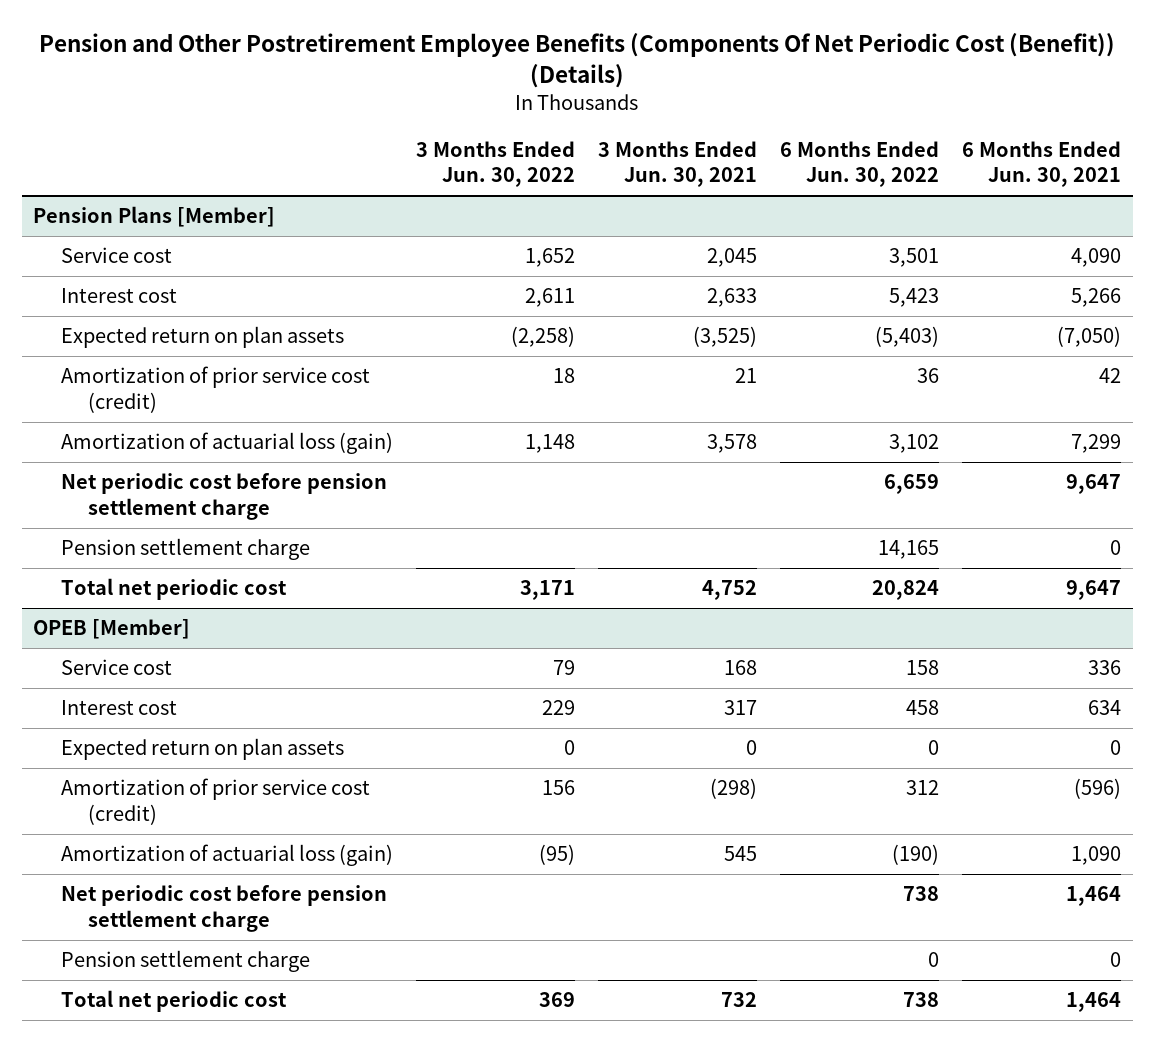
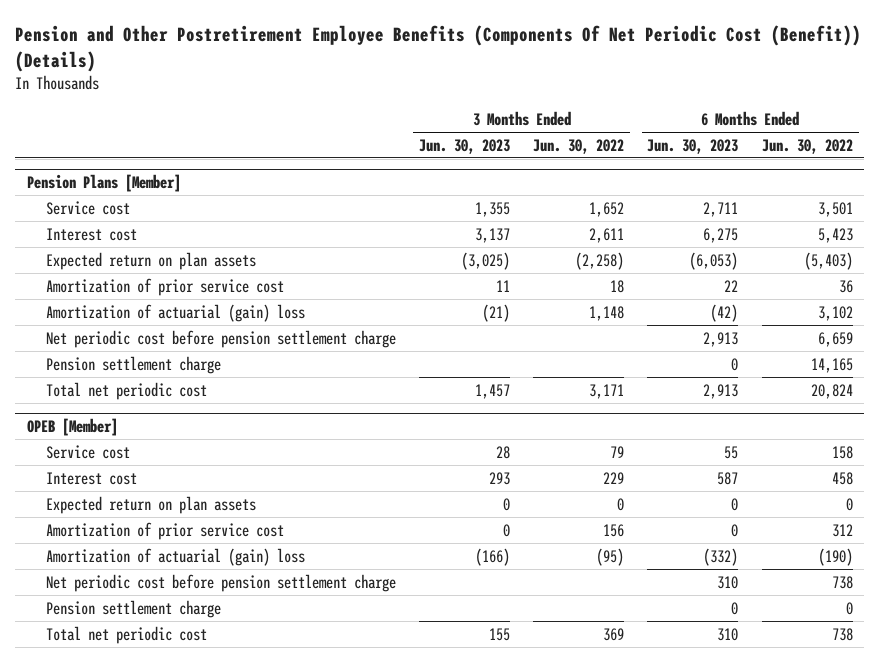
- | 3 Months Ended Jun. 30, 2022 | 3 Months Ended Jun. 30, 2021 | 6 Months Ended Jun. 30, 2022 | 6 Months Ended Jun. 30, 2021
+ | 3 Months Ended Jun. 30, 2023 | 3 Months Ended Jun. 30, 2022 | 6 Months Ended Jun. 30, 2023 | 6 Months Ended Jun. 30, 2022
@ Pension Plans [Member]
- Amortization of prior service cost (credit) | 18 | 21 | 36 | 42
- Amortization of actuarial loss (gain) | 1,148 | 3,578 | 3,102 | 7,299
+ Amortization of prior service cost | 11 | 18 | 22 | 36
+ Amortization of actuarial (gain) loss | (21) | 1,148 | (42) | 3,102
@ OPEB [Member]
- Amortization of prior service cost (credit) | 156 | (298) | 312 | (596)
- Amortization of actuarial loss (gain) | (95) | 545 | (190) | 1,090
+ Amortization of prior service cost | 0 | 156 | 0 | 312
+ Amortization of actuarial (gain) loss | (166) | (95) | (332) | (190)

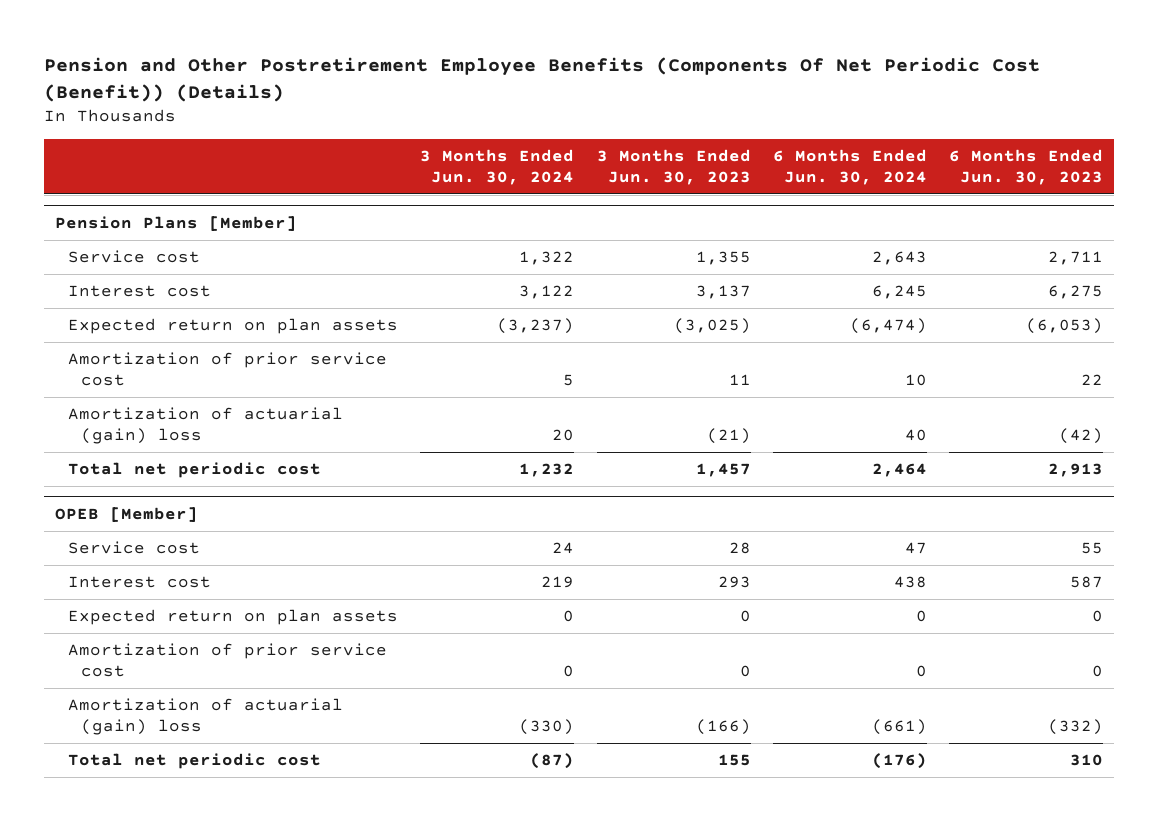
- | 3 Months Ended Jun. 30, 2023 | 3 Months Ended Jun. 30, 2022 | 6 Months Ended Jun. 30, 2023 | 6 Months Ended Jun. 30, 2022
+ | 3 Months Ended Jun. 30, 2024 | 3 Months Ended Jun. 30, 2023 | 6 Months Ended Jun. 30, 2024 | 6 Months Ended Jun. 30, 2023
@ Pension Plans [Member]
- Net periodic cost before pension settlement charge | | | 2,913 | 6,659
- Pension settlement charge | | | 0 | 14,165
@ OPEB [Member]
- Net periodic cost before pension settlement charge | | | 310 | 738
- Pension settlement charge | | | 0 | 0

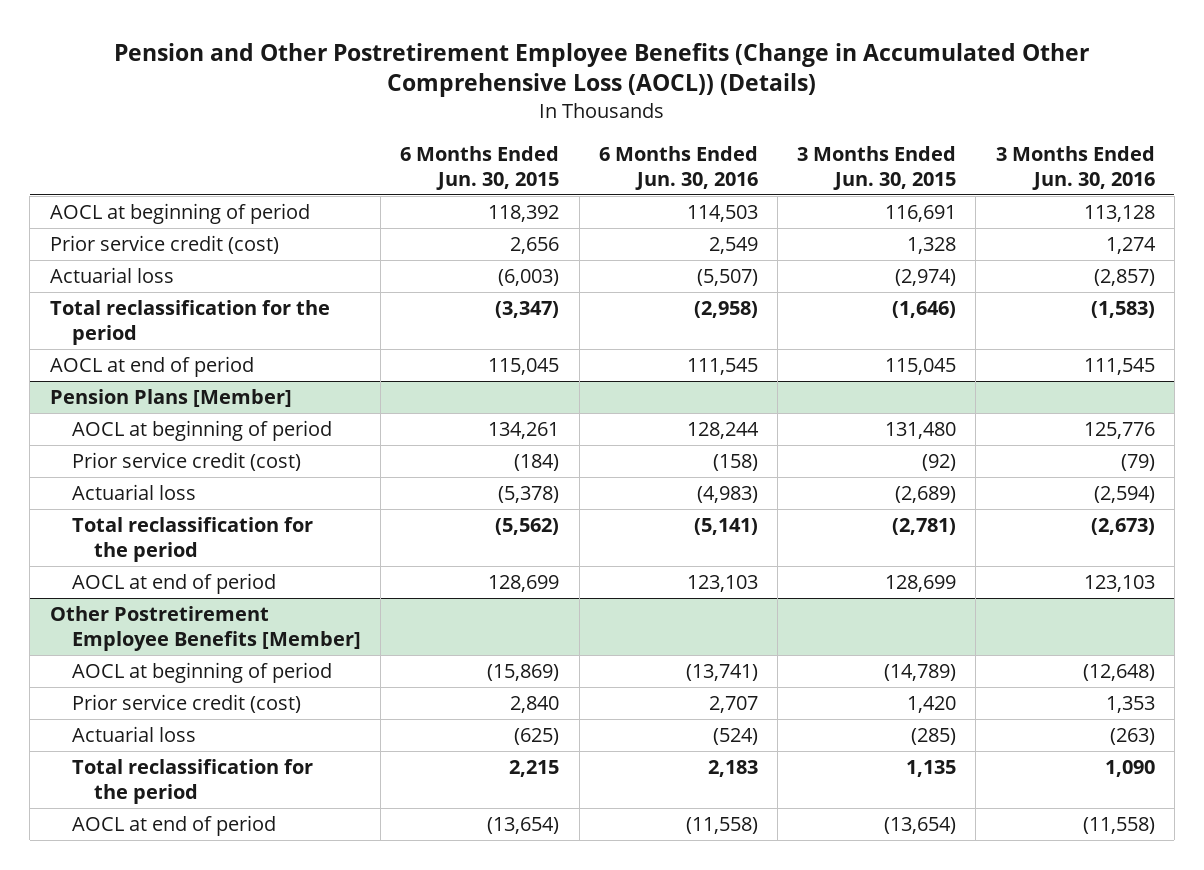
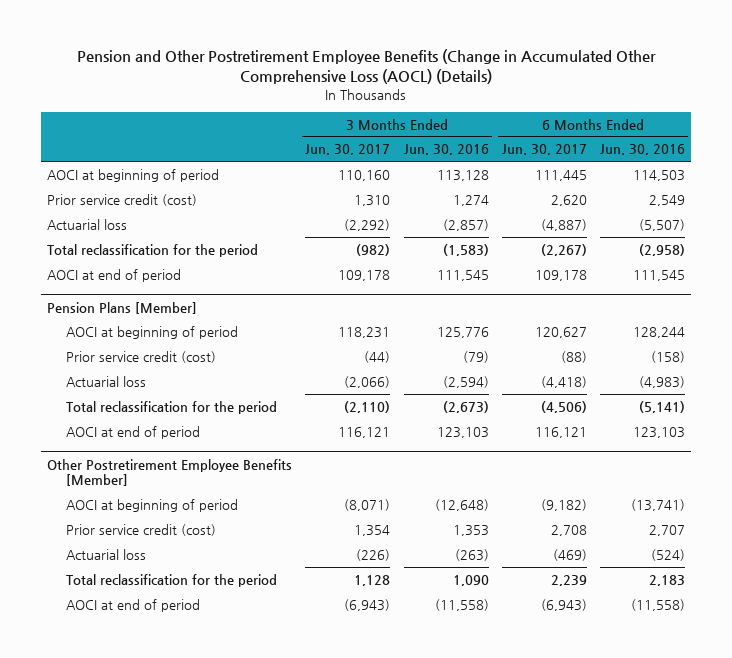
- Pension and Other Postretirement Employee Benefits (Change in Accumulated Other Comprehensive Loss (AOCL)) (Details)
+ Pension and Other Postretirement Employee Benefits (Change in Accumulated Other Comprehensive Loss (AOCL) (Details)
- | 6 Months Ended Jun. 30, 2015 | 6 Months Ended Jun. 30, 2016 | 3 Months Ended Jun. 30, 2015 | 3 Months Ended Jun. 30, 2016
+ | 3 Months Ended Jun. 30, 2017 | 3 Months Ended Jun. 30, 2016 | 6 Months Ended Jun. 30, 2017 | 6 Months Ended Jun. 30, 2016
- AOCL at beginning of period | 118,392 | 114,503 | 116,691 | 113,128
+ AOCI at beginning of period | 110,160 | 113,128 | 111,445 | 114,503
- AOCL at end of period | 115,045 | 111,545 | 115,045 | 111,545
+ AOCI at end of period | 109,178 | 111,545 | 109,178 | 111,545
@ Pension Plans [Member]
- AOCL at beginning of period | 134,261 | 128,244 | 131,480 | 125,776
+ AOCI at beginning of period | 118,231 | 125,776 | 120,627 | 128,244
- AOCL at end of period | 128,699 | 123,103 | 128,699 | 123,103
+ AOCI at end of period | 116,121 | 123,103 | 116,121 | 123,103
@ Other Postretirement Employee Benefits [Member]
- AOCL at beginning of period | (15,869) | (13,741) | (14,789) | (12,648)
+ AOCI at beginning of period | (8,071) | (12,648) | (9,182) | (13,741)
- AOCL at end of period | (13,654) | (11,558) | (13,654) | (11,558)
+ AOCI at end of period | (6,943) | (11,558) | (6,943) | (11,558)

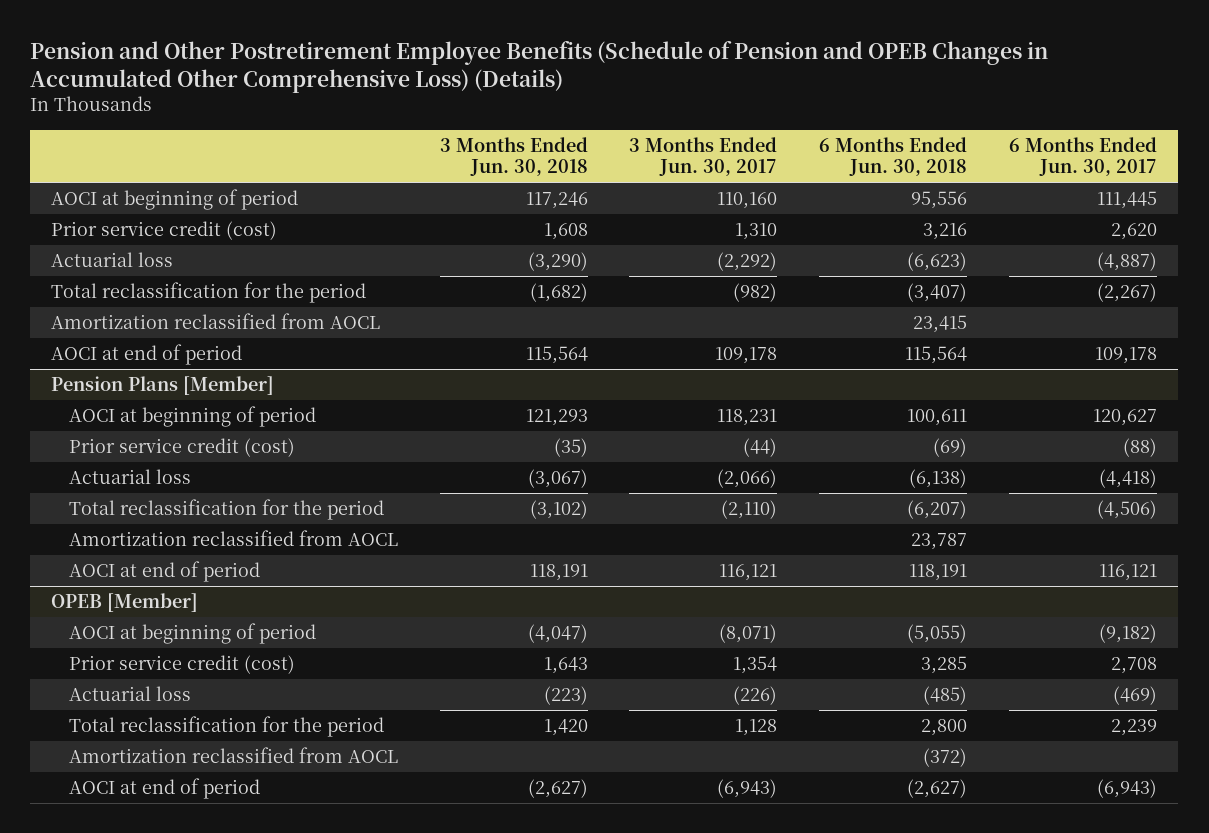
- Pension and Other Postretirement Employee Benefits (Change in Accumulated Other Comprehensive Loss (AOCL) (Details)
+ Pension and Other Postretirement Employee Benefits (Schedule of Pension and OPEB Changes in Accumulated Other Comprehensive Loss) (Details)
- | 3 Months Ended Jun. 30, 2017 | 3 Months Ended Jun. 30, 2016 | 6 Months Ended Jun. 30, 2017 | 6 Months Ended Jun. 30, 2016
+ | 3 Months Ended Jun. 30, 2018 | 3 Months Ended Jun. 30, 2017 | 6 Months Ended Jun. 30, 2018 | 6 Months Ended Jun. 30, 2017
+ Amortization reclassified from AOCL | | | 23,415 |
@ Pension Plans [Member]
+ Amortization reclassified from AOCL | | | 23,787 |
- Other Postretirement Employee Benefits [Member]
+ OPEB [Member]
+ Amortization reclassified from AOCL | | | (372) |

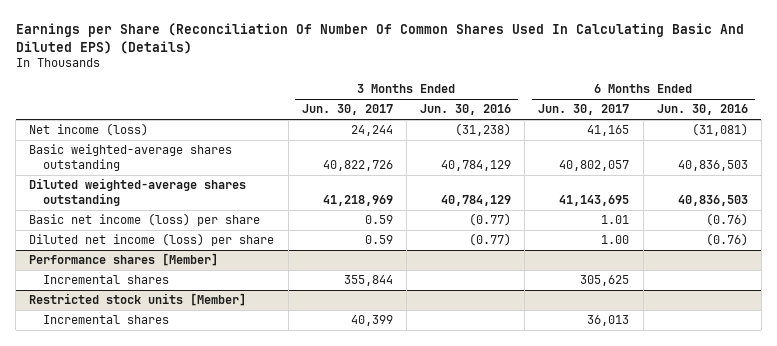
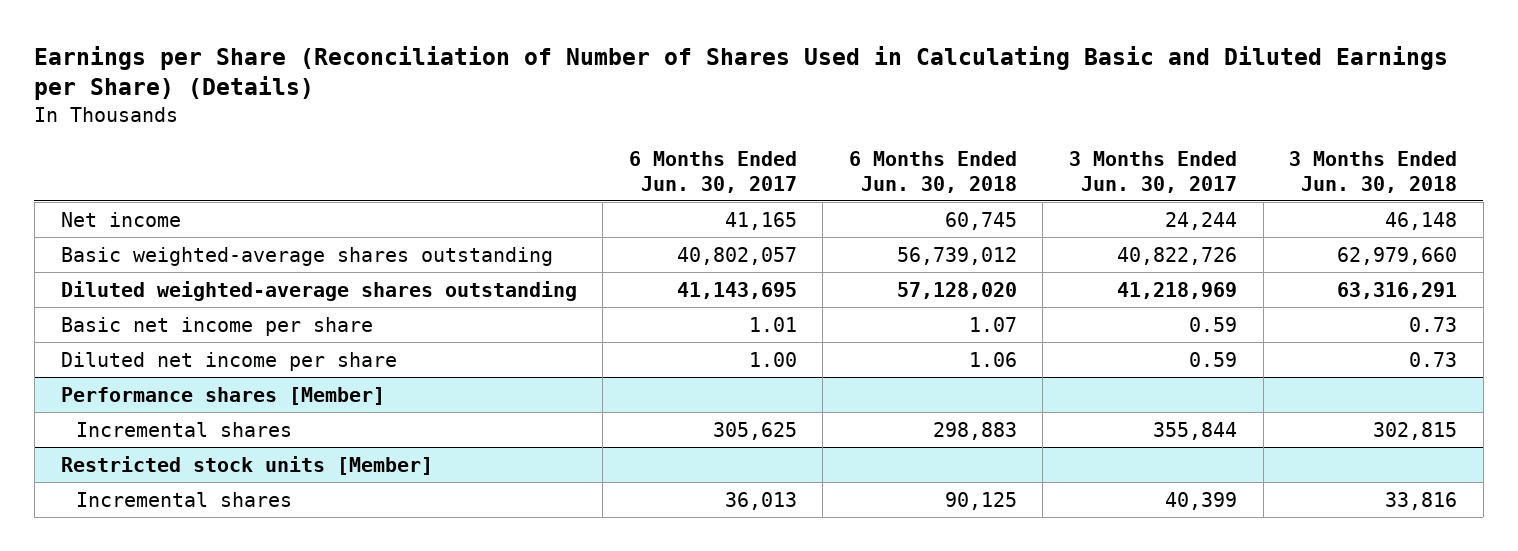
- Earnings per Share (Reconciliation Of Number Of Common Shares Used In Calculating Basic And Diluted EPS) (Details)
+ Earnings per Share (Reconciliation of Number of Shares Used in Calculating Basic and Diluted Earnings per Share) (Details)
- | 3 Months Ended Jun. 30, 2017 | 3 Months Ended Jun. 30, 2016 | 6 Months Ended Jun. 30, 2017 | 6 Months Ended Jun. 30, 2016
+ | 6 Months Ended Jun. 30, 2017 | 6 Months Ended Jun. 30, 2018 | 3 Months Ended Jun. 30, 2017 | 3 Months Ended Jun. 30, 2018
- Net income (loss) | 24,244 | (31,238) | 41,165 | (31,081)
+ Net income | 41,165 | 60,745 | 24,244 | 46,148
- Basic net income (loss) per share | 0.59 | (0.77) | 1.01 | (0.76)
- Diluted net income (loss) per share | 0.59 | (0.77) | 1.00 | (0.76)
+ Basic net income per share | 1.01 | 1.07 | 0.59 | 0.73
+ Diluted net income per share | 1.00 | 1.06 | 0.59 | 0.73

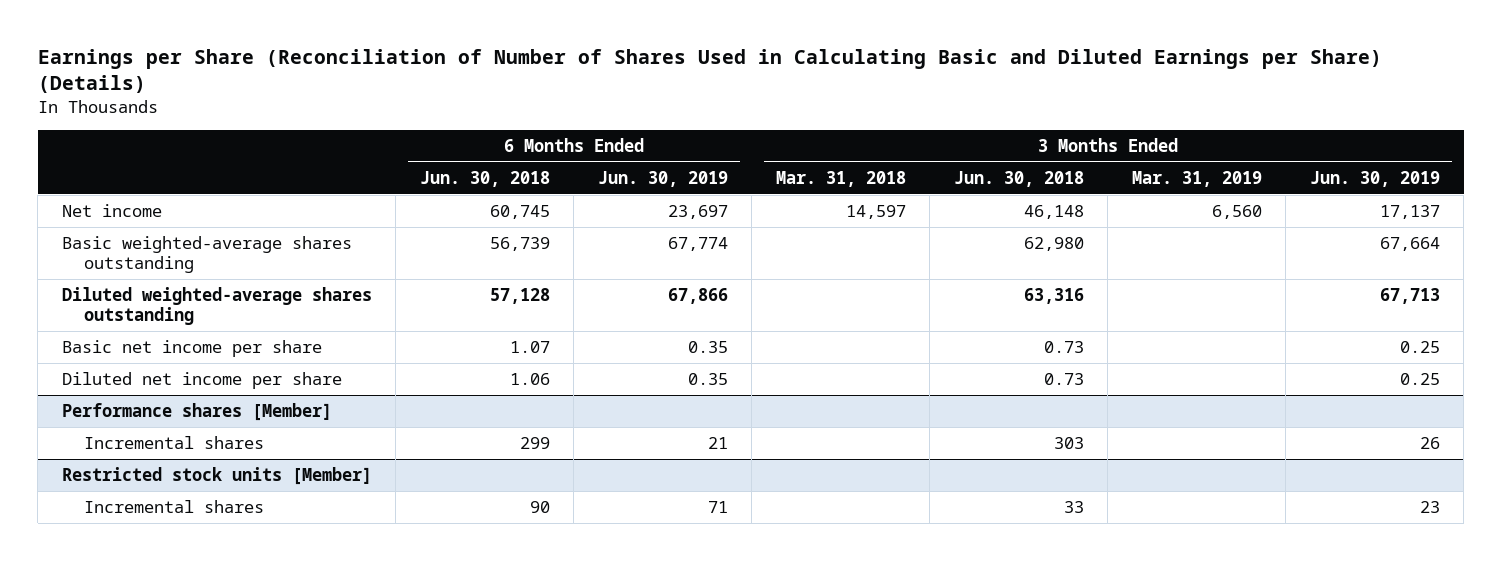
- | 6 Months Ended Jun. 30, 2017 | 6 Months Ended Jun. 30, 2018 | 3 Months Ended Jun. 30, 2017 | 3 Months Ended Jun. 30, 2018
+ | 6 Months Ended Jun. 30, 2018 | 6 Months Ended Jun. 30, 2019 | 3 Months Ended Mar. 31, 2018 | 3 Months Ended Jun. 30, 2018 | 3 Months Ended Mar. 31, 2019 | 3 Months Ended Jun. 30, 2019
- Basic weighted-average shares outstanding | 40,802,057 | 56,739,012 | 40,822,726 | 62,979,660
- Diluted weighted-average shares outstanding | 41,143,695 | 57,128,020 | 41,218,969 | 63,316,291
+ Basic weighted-average shares outstanding | 56,739 | 67,774 | | 62,980 | | 67,664
+ Diluted weighted-average shares outstanding | 57,128 | 67,866 | | 63,316 | | 67,713
@ Performance shares [Member]
- Incremental shares | 305,625 | 298,883 | 355,844 | 302,815
+ Incremental shares | 299 | 21 | | 303 | | 26
@ Restricted stock units [Member]
- Incremental shares | 36,013 | 90,125 | 40,399 | 33,816
+ Incremental shares | 90 | 71 | | 33 | | 23

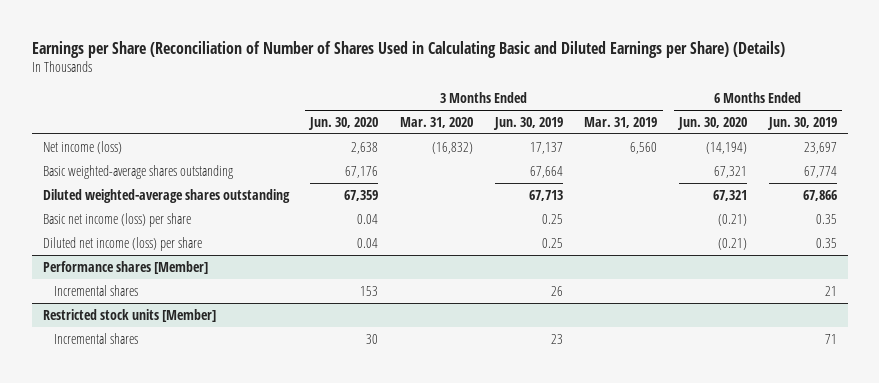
- | 6 Months Ended Jun. 30, 2018 | 6 Months Ended Jun. 30, 2019 | 3 Months Ended Mar. 31, 2018 | 3 Months Ended Jun. 30, 2018 | 3 Months Ended Mar. 31, 2019 | 3 Months Ended Jun. 30, 2019
+ | 3 Months Ended Jun. 30, 2020 | 3 Months Ended Mar. 31, 2020 | 3 Months Ended Jun. 30, 2019 | 3 Months Ended Mar. 31, 2019 | 6 Months Ended Jun. 30, 2020 | 6 Months Ended Jun. 30, 2019
- Net income | 60,745 | 23,697 | 14,597 | 46,148 | 6,560 | 17,137
+ Net income (loss) | 2,638 | (16,832) | 17,137 | 6,560 | (14,194) | 23,697
- Basic net income per share | 1.07 | 0.35 | | 0.73 | | 0.25
- Diluted net income per share | 1.06 | 0.35 | | 0.73 | | 0.25
+ Basic net income (loss) per share | 0.04 | | 0.25 | | (0.21) | 0.35
+ Diluted net income (loss) per share | 0.04 | | 0.25 | | (0.21) | 0.35

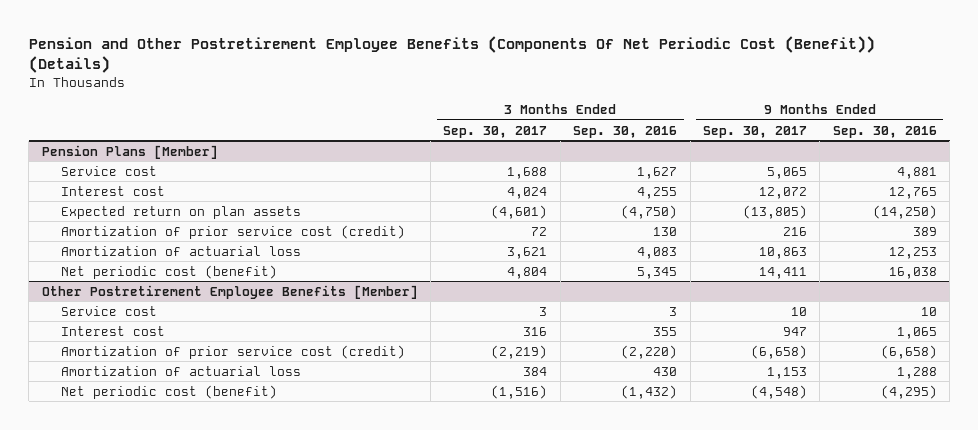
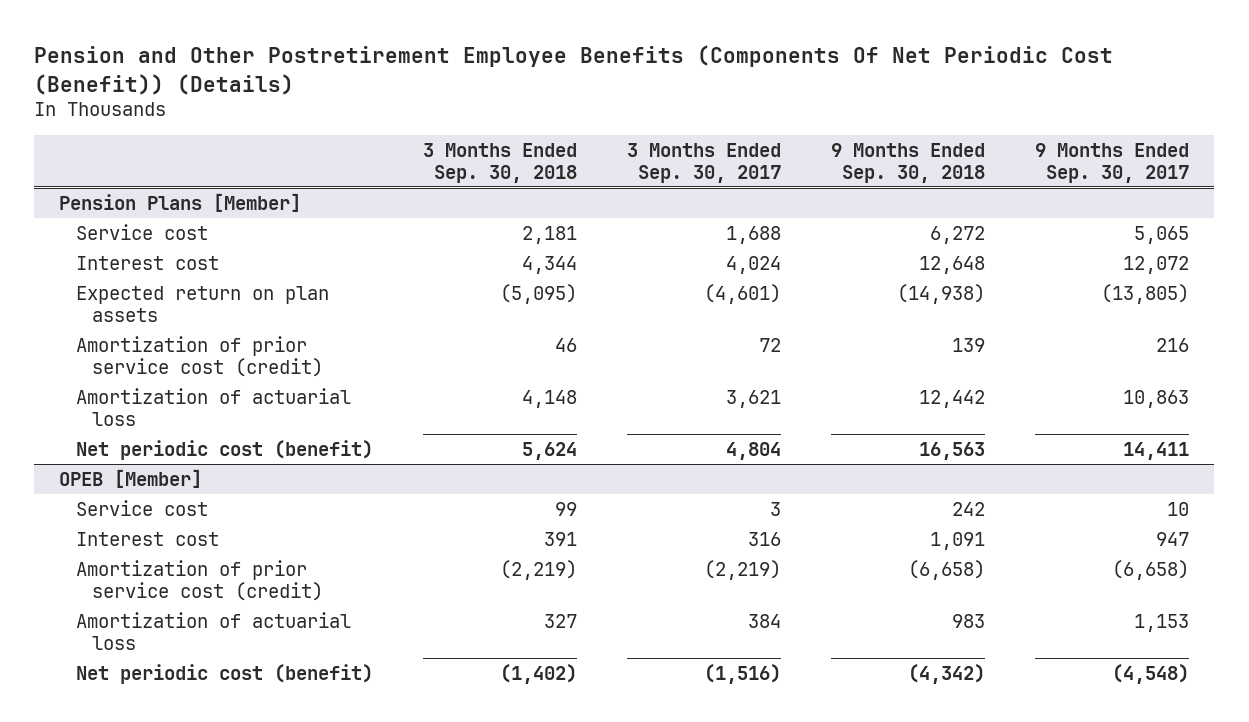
- | 3 Months Ended Sep. 30, 2017 | 3 Months Ended Sep. 30, 2016 | 9 Months Ended Sep. 30, 2017 | 9 Months Ended Sep. 30, 2016
+ | 3 Months Ended Sep. 30, 2018 | 3 Months Ended Sep. 30, 2017 | 9 Months Ended Sep. 30, 2018 | 9 Months Ended Sep. 30, 2017
- Other Postretirement Employee Benefits [Member]
+ OPEB [Member]

